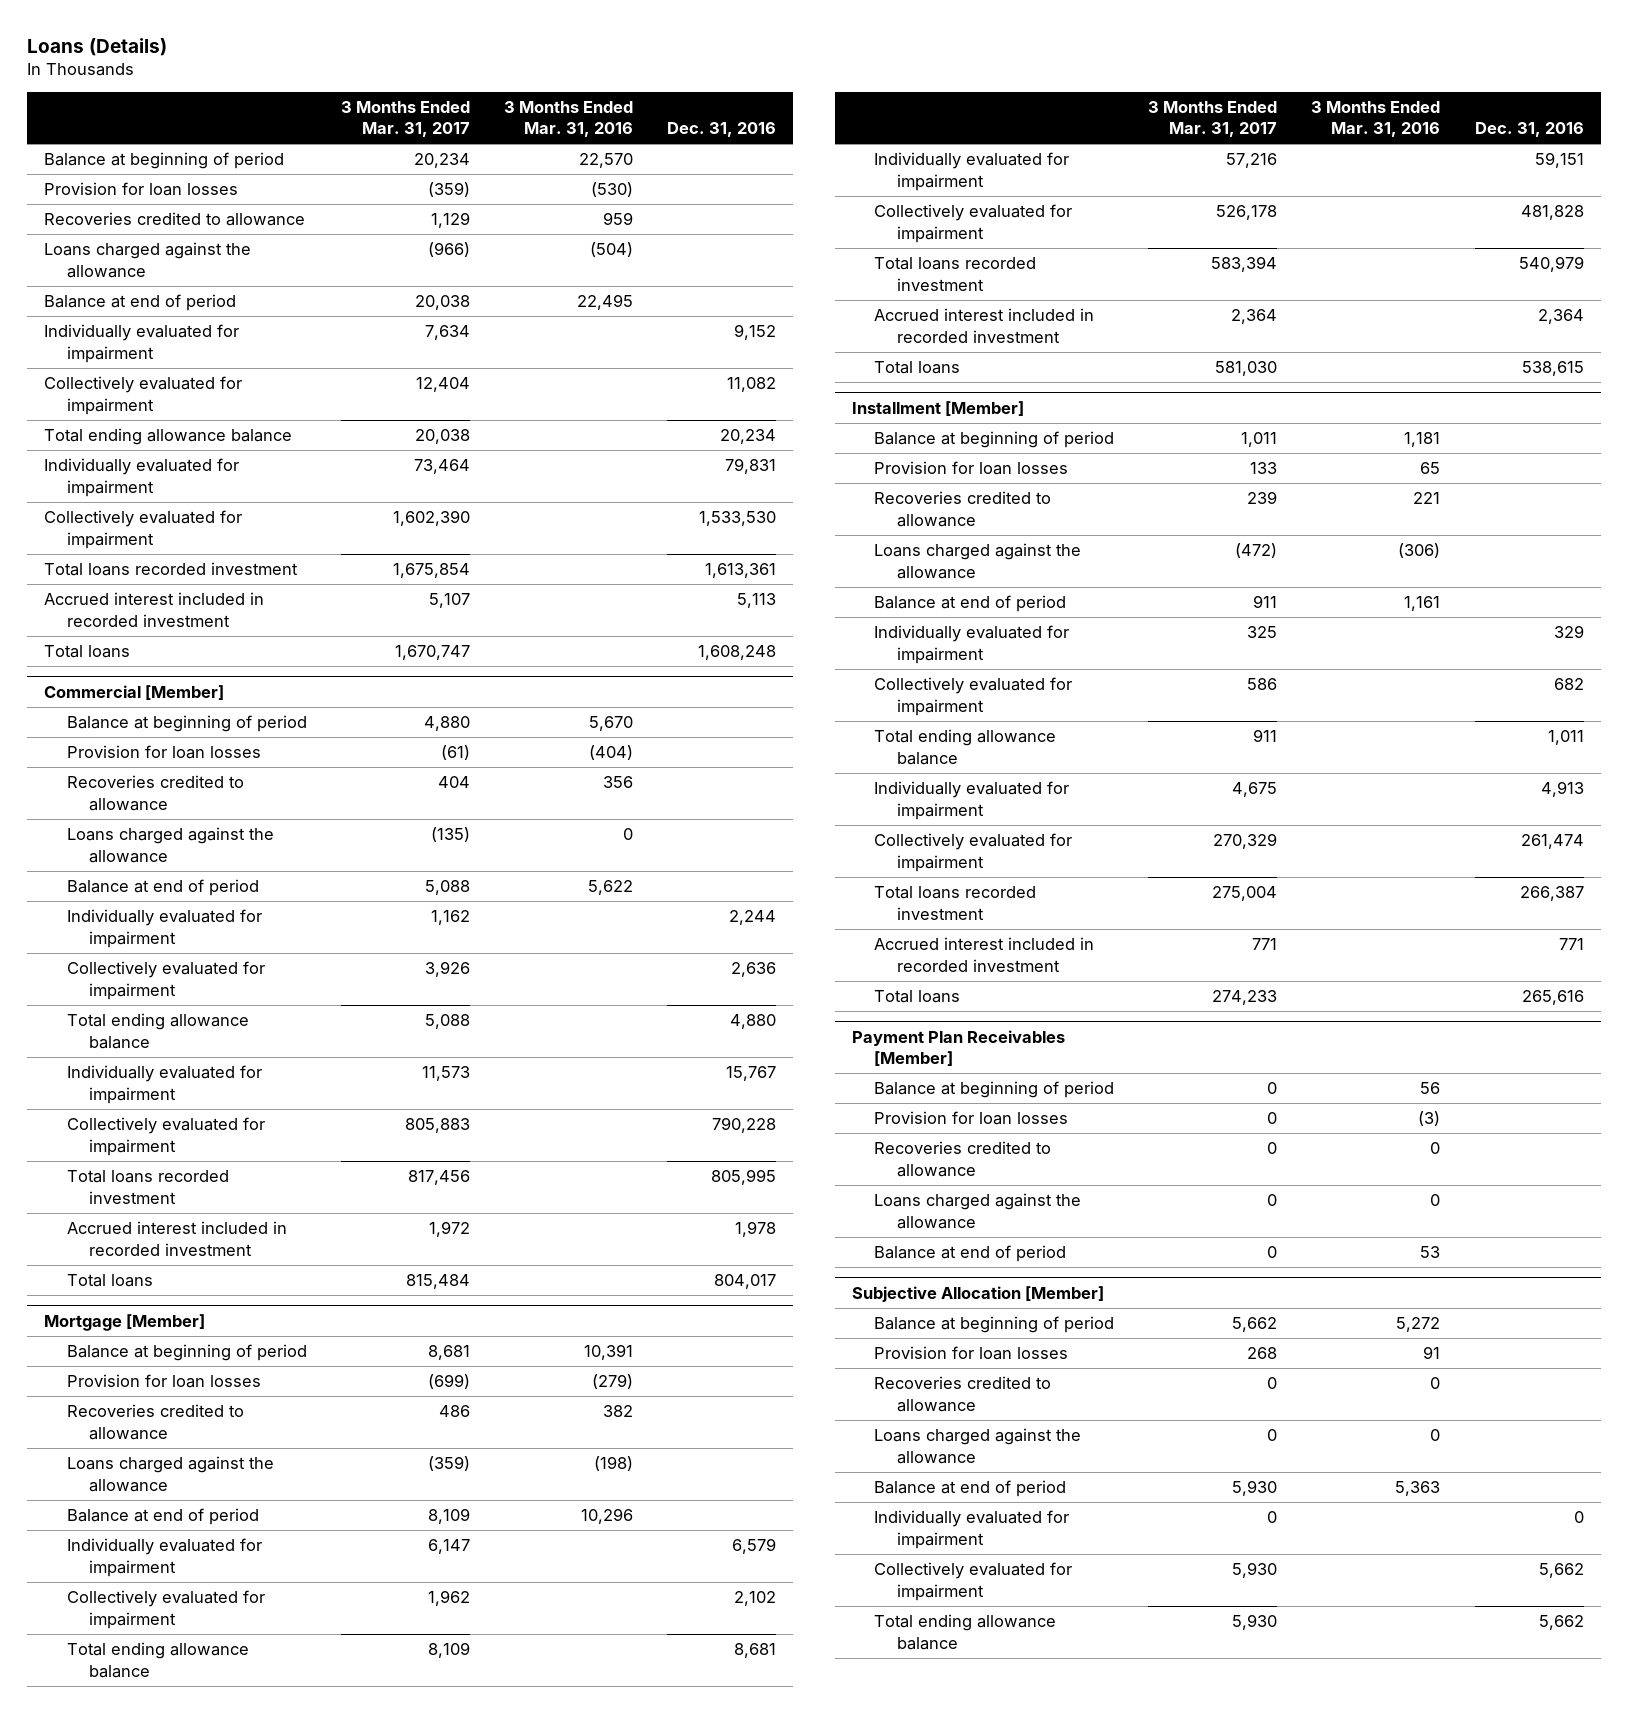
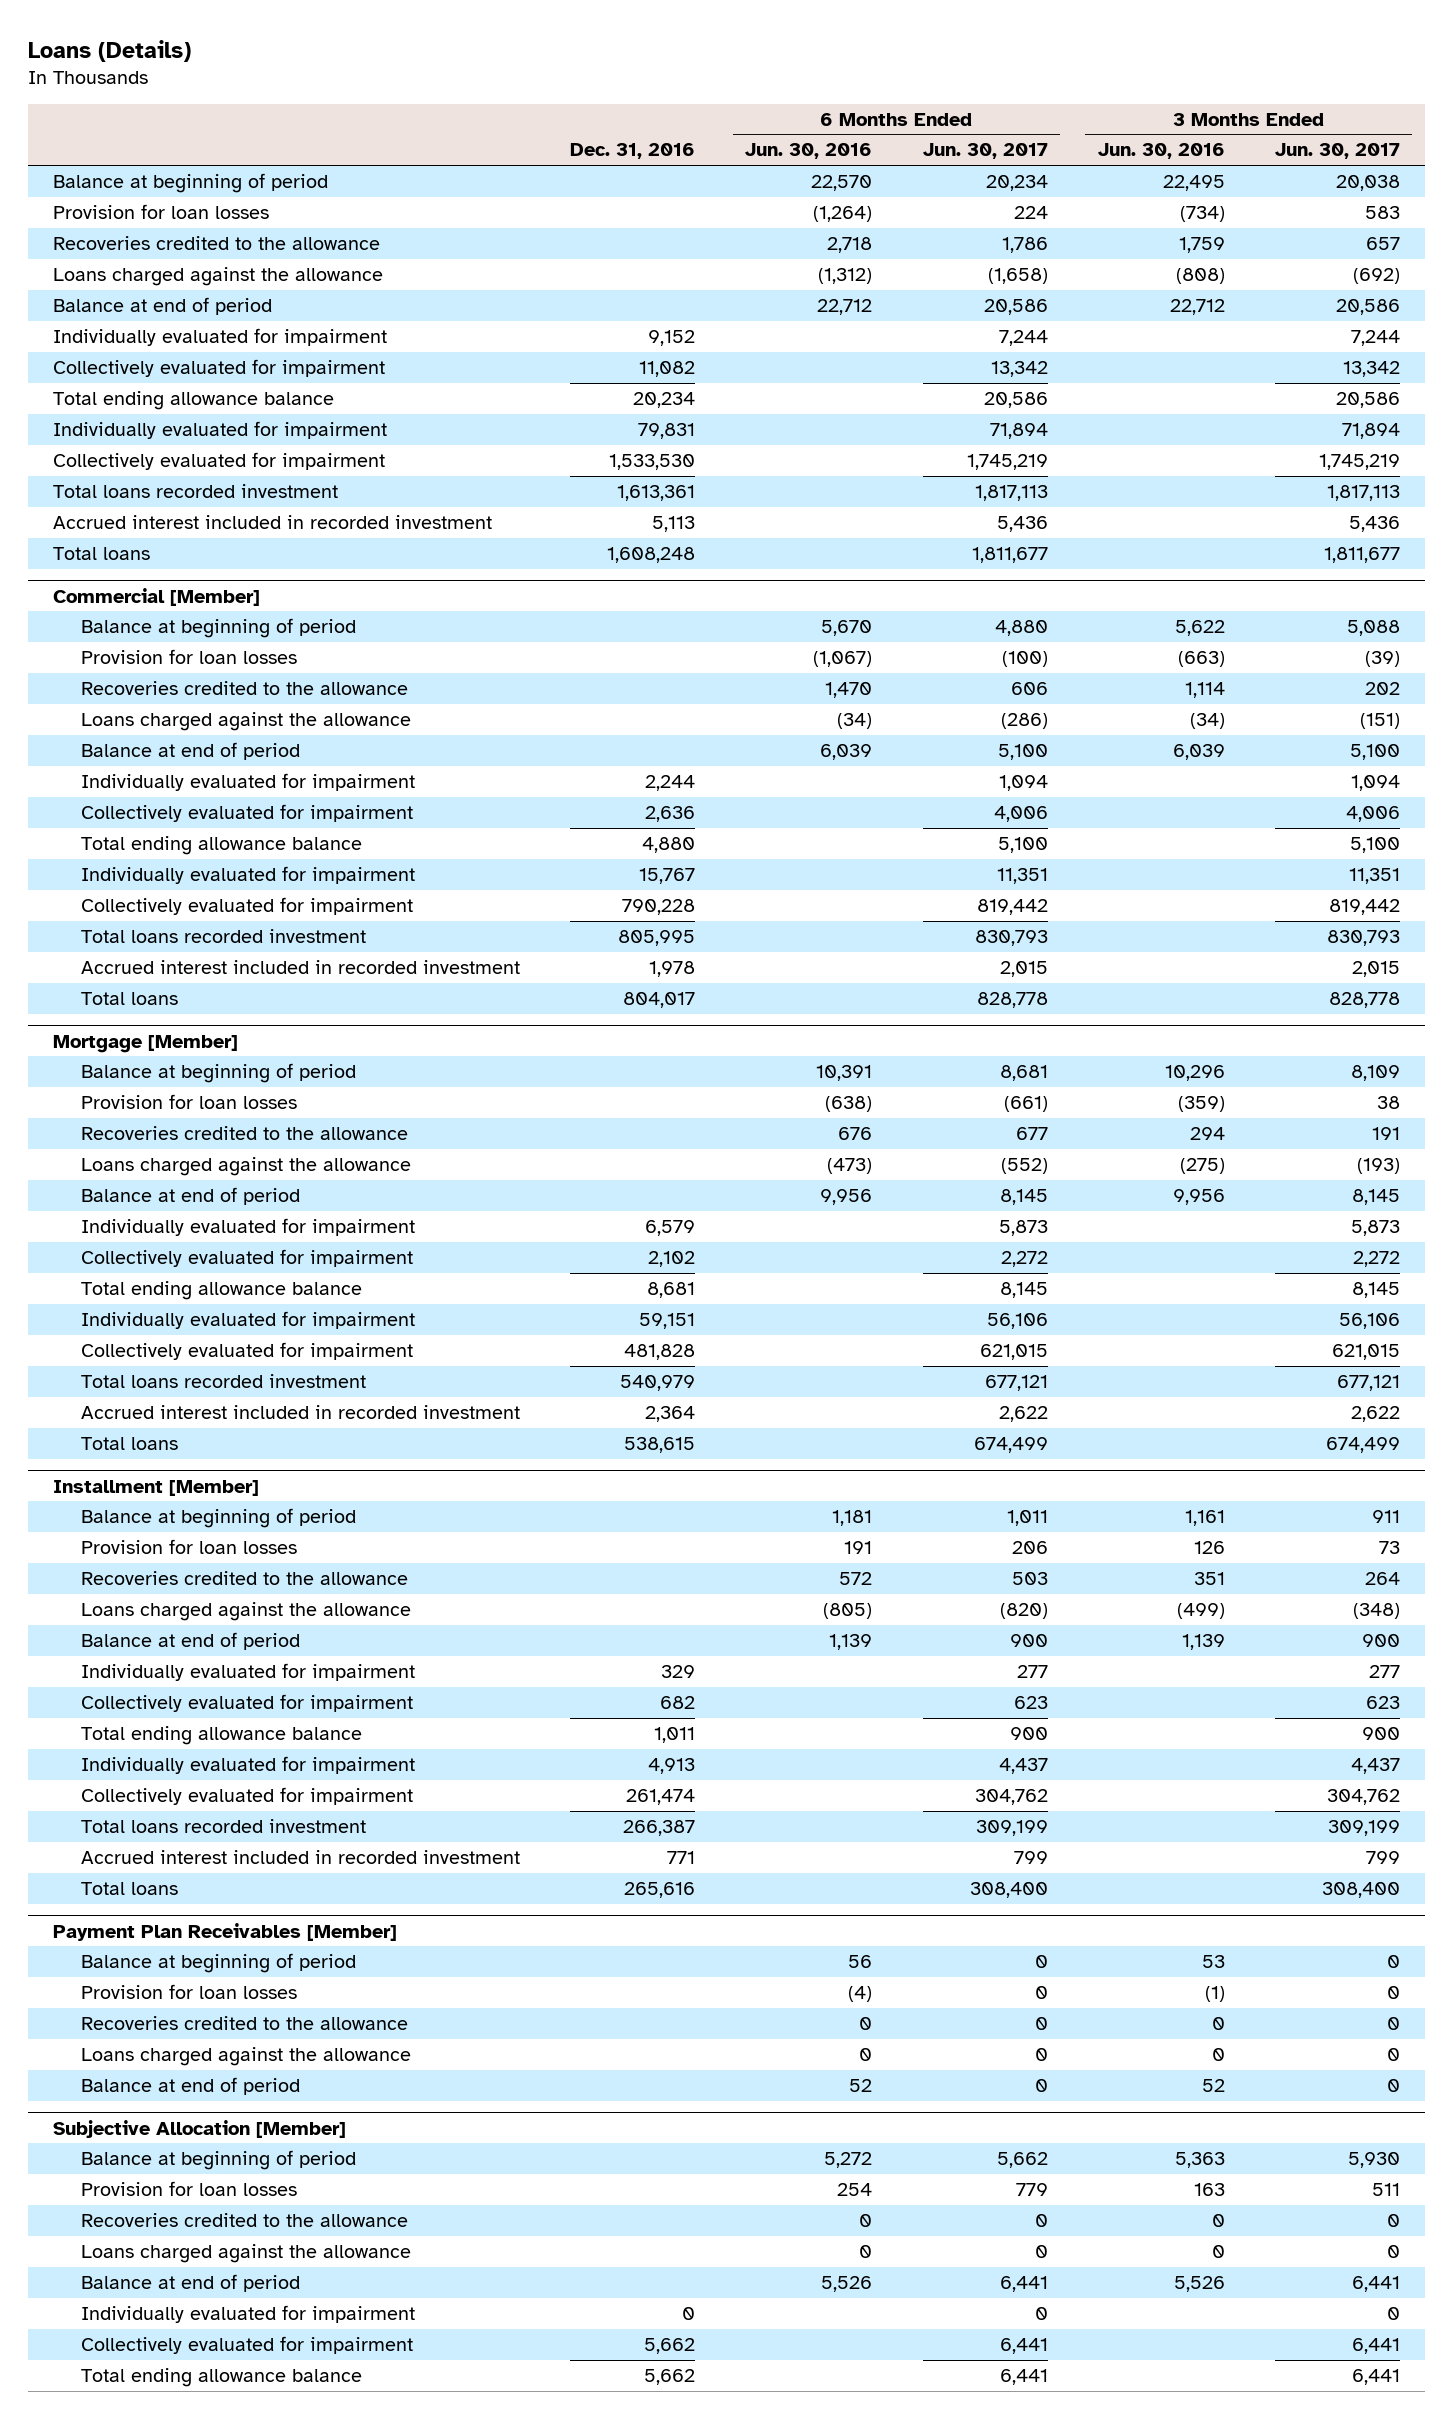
- | 3 Months Ended Mar. 31, 2017 | 3 Months Ended Mar. 31, 2016 | Dec. 31, 2016
+ | Dec. 31, 2016 | 6 Months Ended Jun. 30, 2016 | 6 Months Ended Jun. 30, 2017 | 3 Months Ended Jun. 30, 2016 | 3 Months Ended Jun. 30, 2017
- Recoveries credited to allowance | 1,129 | 959 |
+ Recoveries credited to the allowance | | 2,718 | 1,786 | 1,759 | 657
@ Commercial [Member]
- Recoveries credited to allowance | 404 | 356 |
+ Recoveries credited to the allowance | | 1,470 | 606 | 1,114 | 202
@ Mortgage [Member]
- Recoveries credited to allowance | 486 | 382 |
+ Recoveries credited to the allowance | | 676 | 677 | 294 | 191
@ Installment [Member]
- Recoveries credited to allowance | 239 | 221 |
+ Recoveries credited to the allowance | | 572 | 503 | 351 | 264
@ Payment Plan Receivables [Member]
- Recoveries credited to allowance | 0 | 0 |
+ Recoveries credited to the allowance | | 0 | 0 | 0 | 0
@ Subjective Allocation [Member]
- Recoveries credited to allowance | 0 | 0 |
+ Recoveries credited to the allowance | | 0 | 0 | 0 | 0

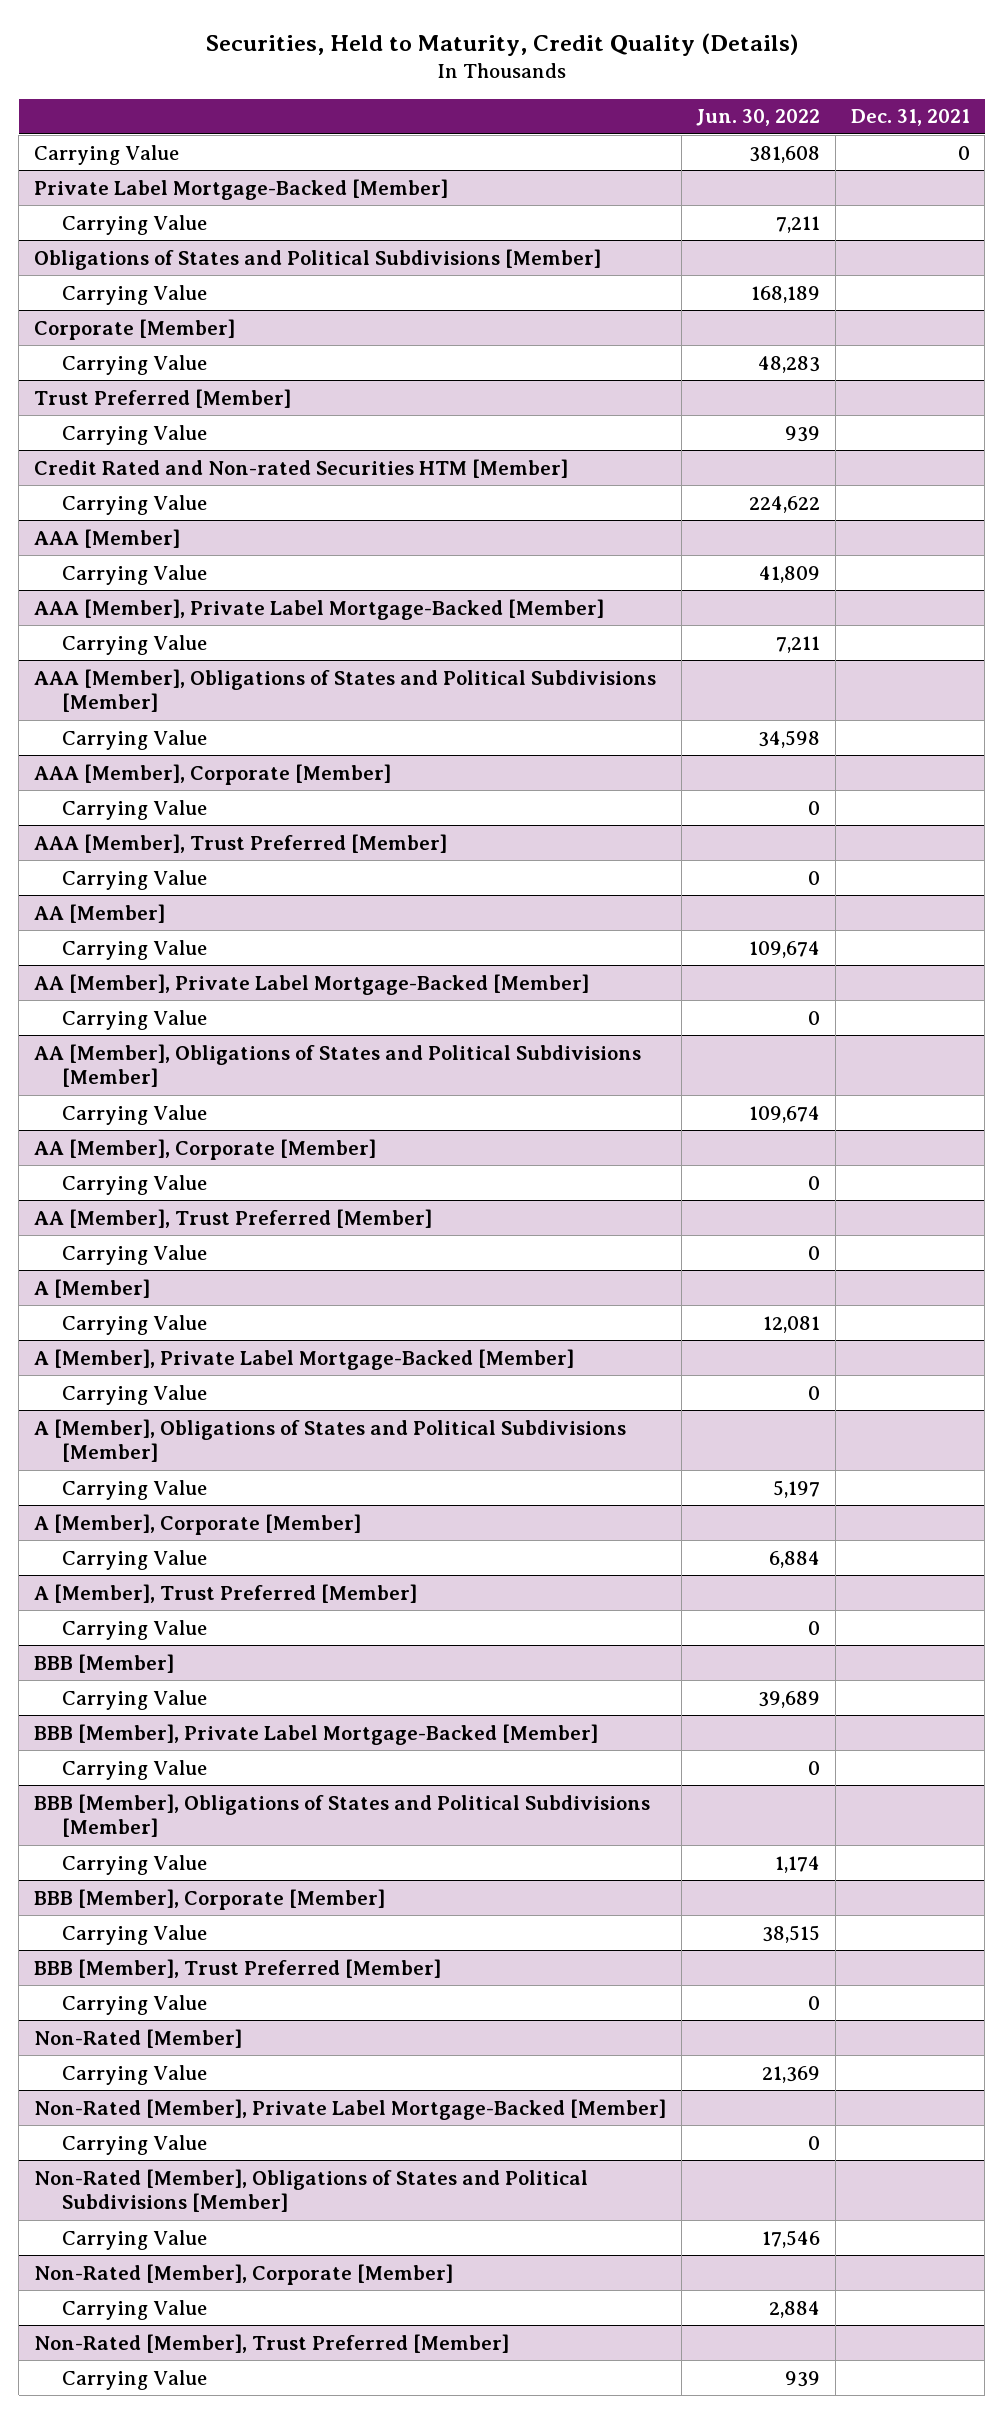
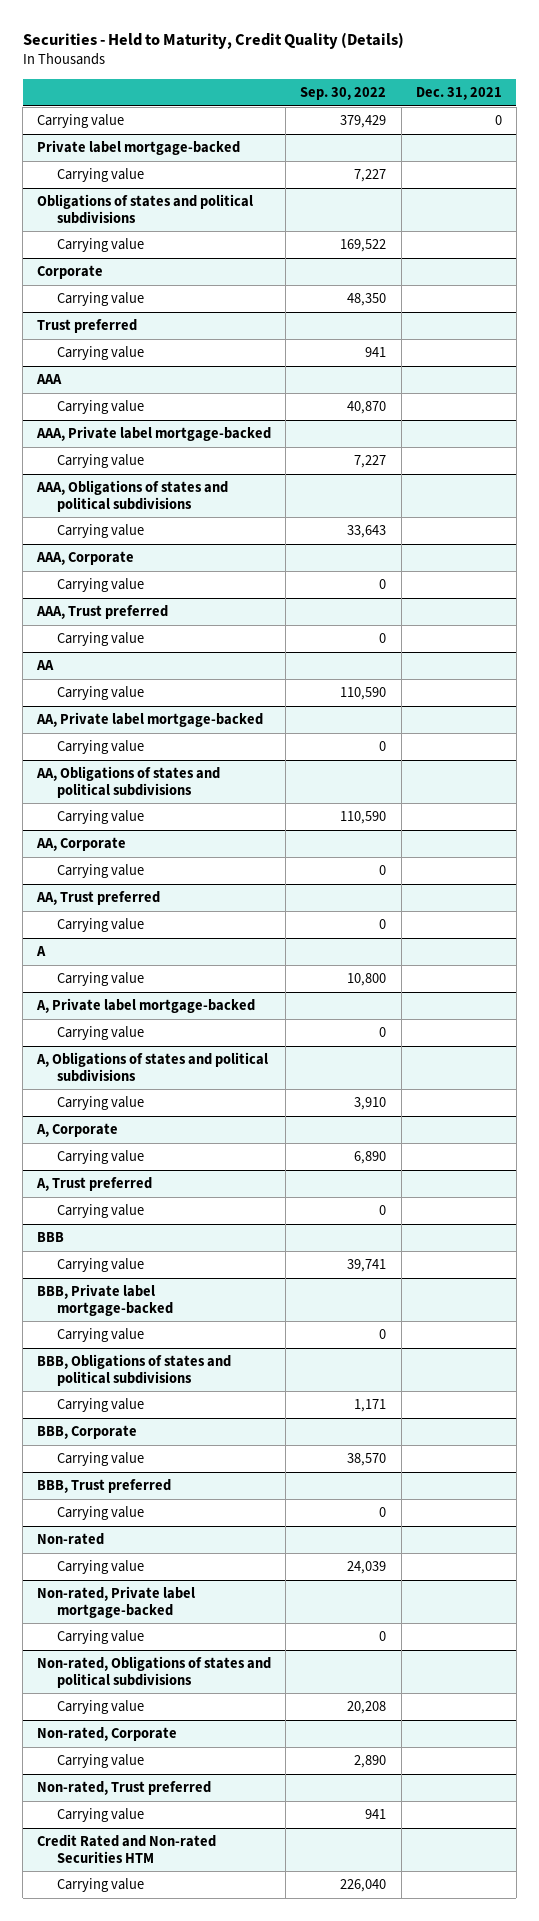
- Securities, Held to Maturity, Credit Quality (Details)
+ Securities - Held to Maturity, Credit Quality (Details)
- | Jun. 30, 2022 | Dec. 31, 2021
+ | Sep. 30, 2022 | Dec. 31, 2021
- Carrying Value | 381,608 | 0
- Private Label Mortgage-Backed [Member]
- Carrying Value | 7,211 |
- Obligations of States and Political Subdivisions [Member]
- Carrying Value | 168,189 |
- Corporate [Member]
- Carrying Value | 48,283 |
- Trust Preferred [Member]
- Carrying Value | 939 |
- Credit Rated and Non-rated Securities HTM [Member]
- Carrying Value | 224,622 |
- AAA [Member]
- Carrying Value | 41,809 |
- AAA [Member], Private Label Mortgage-Backed [Member]
- Carrying Value | 7,211 |
- AAA [Member], Obligations of States and Political Subdivisions [Member]
- Carrying Value | 34,598 |
- AAA [Member], Corporate [Member]
- Carrying Value | 0 |
- AAA [Member], Trust Preferred [Member]
- Carrying Value | 0 |
- AA [Member]
- Carrying Value | 109,674 |
- AA [Member], Private Label Mortgage-Backed [Member]
- Carrying Value | 0 |
- AA [Member], Obligations of States and Political Subdivisions [Member]
- Carrying Value | 109,674 |
- AA [Member], Corporate [Member]
- Carrying Value | 0 |
- AA [Member], Trust Preferred [Member]
- Carrying Value | 0 |
- A [Member]
- Carrying Value | 12,081 |
- A [Member], Private Label Mortgage-Backed [Member]
- Carrying Value | 0 |
- A [Member], Obligations of States and Political Subdivisions [Member]
- Carrying Value | 5,197 |
- A [Member], Corporate [Member]
- Carrying Value | 6,884 |
- A [Member], Trust Preferred [Member]
- Carrying Value | 0 |
- BBB [Member]
- Carrying Value | 39,689 |
- BBB [Member], Private Label Mortgage-Backed [Member]
- Carrying Value | 0 |
- BBB [Member], Obligations of States and Political Subdivisions [Member]
- Carrying Value | 1,174 |
- BBB [Member], Corporate [Member]
- Carrying Value | 38,515 |
- BBB [Member], Trust Preferred [Member]
- Carrying Value | 0 |
- Non-Rated [Member]
- Carrying Value | 21,369 |
- Non-Rated [Member], Private Label Mortgage-Backed [Member]
- Carrying Value | 0 |
- Non-Rated [Member], Obligations of States and Political Subdivisions [Member]
- Carrying Value | 17,546 |
- Non-Rated [Member], Corporate [Member]
- Carrying Value | 2,884 |
- Non-Rated [Member], Trust Preferred [Member]
- Carrying Value | 939 |
+ Carrying value | 379,429 | 0
+ Private label mortgage-backed
+ Carrying value | 7,227 |
+ Obligations of states and political subdivisions
+ Carrying value | 169,522 |
+ Corporate
+ Carrying value | 48,350 |
+ Trust preferred
+ Carrying value | 941 |
+ AAA
+ Carrying value | 40,870 |
+ AAA, Private label mortgage-backed
+ Carrying value | 7,227 |
+ AAA, Obligations of states and political subdivisions
+ Carrying value | 33,643 |
+ AAA, Corporate
+ Carrying value | 0 |
+ AAA, Trust preferred
+ Carrying value | 0 |
+ AA
+ Carrying value | 110,590 |
+ AA, Private label mortgage-backed
+ Carrying value | 0 |
+ AA, Obligations of states and political subdivisions
+ Carrying value | 110,590 |
+ AA, Corporate
+ Carrying value | 0 |
+ AA, Trust preferred
+ Carrying value | 0 |
+ A
+ Carrying value | 10,800 |
+ A, Private label mortgage-backed
+ Carrying value | 0 |
+ A, Obligations of states and political subdivisions
+ Carrying value | 3,910 |
+ A, Corporate
+ Carrying value | 6,890 |
+ A, Trust preferred
+ Carrying value | 0 |
+ BBB
+ Carrying value | 39,741 |
+ BBB, Private label mortgage-backed
+ Carrying value | 0 |
+ BBB, Obligations of states and political subdivisions
+ Carrying value | 1,171 |
+ BBB, Corporate
+ Carrying value | 38,570 |
+ BBB, Trust preferred
+ Carrying value | 0 |
+ Non-rated
+ Carrying value | 24,039 |
+ Non-rated, Private label mortgage-backed
+ Carrying value | 0 |
+ Non-rated, Obligations of states and political subdivisions
+ Carrying value | 20,208 |
+ Non-rated, Corporate
+ Carrying value | 2,890 |
+ Non-rated, Trust preferred
+ Carrying value | 941 |
+ Credit Rated and Non-rated Securities HTM
+ Carrying value | 226,040 |

